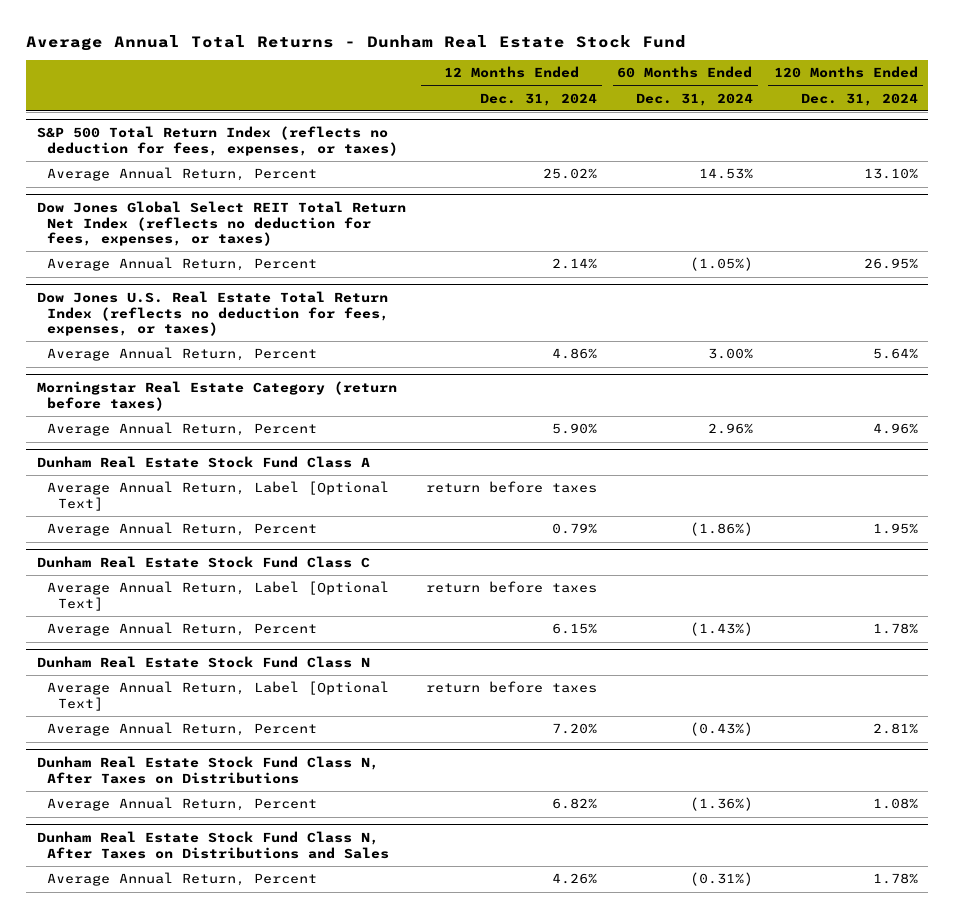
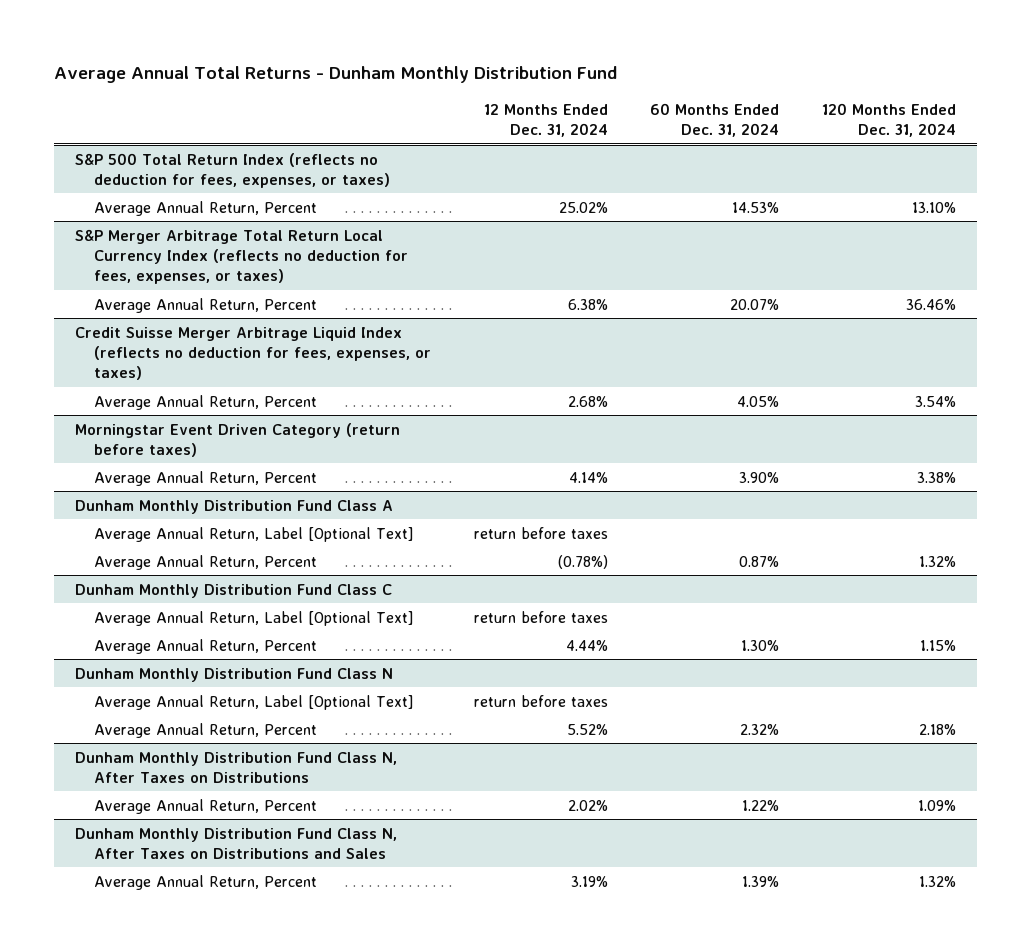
- Average Annual Total Returns - Dunham Real Estate Stock Fund
+ Average Annual Total Returns - Dunham Monthly Distribution Fund
- Dow Jones Global Select REIT Total Return Net Index (reflects no deduction for fees, expenses, or taxes)
- Average Annual Return, Percent | 2.14% | (1.05%) | 26.95%
- Dow Jones U.S. Real Estate Total Return Index (reflects no deduction for fees, expenses, or taxes)
- Average Annual Return, Percent | 4.86% | 3.00% | 5.64%
- Morningstar Real Estate Category (return before taxes)
- Average Annual Return, Percent | 5.90% | 2.96% | 4.96%
- Dunham Real Estate Stock Fund Class A
+ S&P Merger Arbitrage Total Return Local Currency Index (reflects no deduction for fees, expenses, or taxes)
+ Average Annual Return, Percent | 6.38% | 20.07% | 36.46%
+ Credit Suisse Merger Arbitrage Liquid Index (reflects no deduction for fees, expenses, or taxes)
+ Average Annual Return, Percent | 2.68% | 4.05% | 3.54%
+ Morningstar Event Driven Category (return before taxes)
+ Average Annual Return, Percent | 4.14% | 3.90% | 3.38%
+ Dunham Monthly Distribution Fund Class A
- Average Annual Return, Percent | 0.79% | (1.86%) | 1.95%
- Dunham Real Estate Stock Fund Class C
+ Average Annual Return, Percent | (0.78%) | 0.87% | 1.32%
+ Dunham Monthly Distribution Fund Class C
- Average Annual Return, Percent | 6.15% | (1.43%) | 1.78%
- Dunham Real Estate Stock Fund Class N
+ Average Annual Return, Percent | 4.44% | 1.30% | 1.15%
+ Dunham Monthly Distribution Fund Class N
- Average Annual Return, Percent | 7.20% | (0.43%) | 2.81%
- Dunham Real Estate Stock Fund Class N, After Taxes on Distributions
- Average Annual Return, Percent | 6.82% | (1.36%) | 1.08%
- Dunham Real Estate Stock Fund Class N, After Taxes on Distributions and Sales
- Average Annual Return, Percent | 4.26% | (0.31%) | 1.78%
+ Average Annual Return, Percent | 5.52% | 2.32% | 2.18%
+ Dunham Monthly Distribution Fund Class N, After Taxes on Distributions
+ Average Annual Return, Percent | 2.02% | 1.22% | 1.09%
+ Dunham Monthly Distribution Fund Class N, After Taxes on Distributions and Sales
+ Average Annual Return, Percent | 3.19% | 1.39% | 1.32%

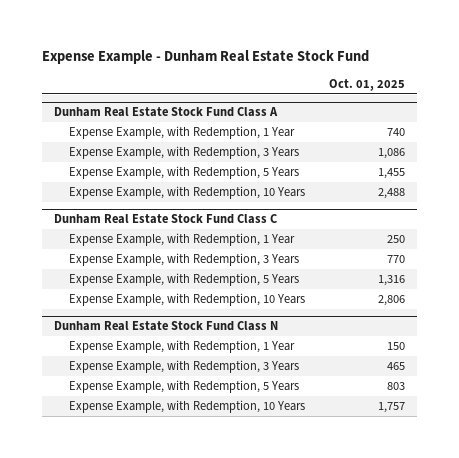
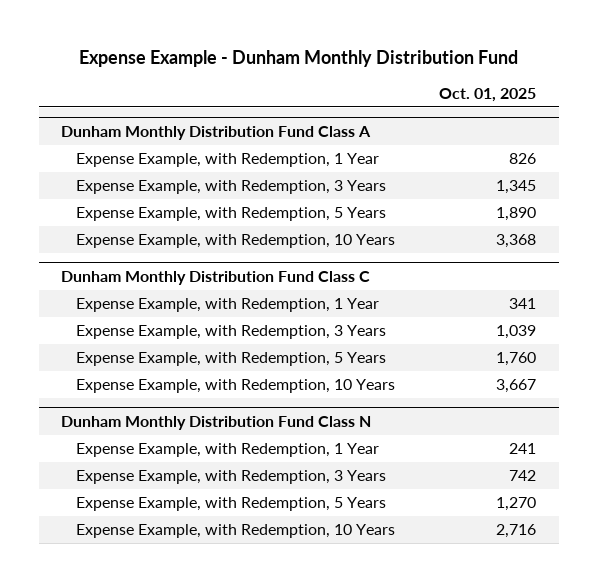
- Expense Example - Dunham Real Estate Stock Fund
+ Expense Example - Dunham Monthly Distribution Fund
- Dunham Real Estate Stock Fund Class A
- Expense Example, with Redemption, 1 Year | 740
- Expense Example, with Redemption, 3 Years | 1,086
- Expense Example, with Redemption, 5 Years | 1,455
- Expense Example, with Redemption, 10 Years | 2,488
- Dunham Real Estate Stock Fund Class C
- Expense Example, with Redemption, 1 Year | 250
- Expense Example, with Redemption, 3 Years | 770
- Expense Example, with Redemption, 5 Years | 1,316
- Expense Example, with Redemption, 10 Years | 2,806
- Dunham Real Estate Stock Fund Class N
- Expense Example, with Redemption, 1 Year | 150
- Expense Example, with Redemption, 3 Years | 465
- Expense Example, with Redemption, 5 Years | 803
- Expense Example, with Redemption, 10 Years | 1,757
+ Dunham Monthly Distribution Fund Class A
+ Expense Example, with Redemption, 1 Year | 826
+ Expense Example, with Redemption, 3 Years | 1,345
+ Expense Example, with Redemption, 5 Years | 1,890
+ Expense Example, with Redemption, 10 Years | 3,368
+ Dunham Monthly Distribution Fund Class C
+ Expense Example, with Redemption, 1 Year | 341
+ Expense Example, with Redemption, 3 Years | 1,039
+ Expense Example, with Redemption, 5 Years | 1,760
+ Expense Example, with Redemption, 10 Years | 3,667
+ Dunham Monthly Distribution Fund Class N
+ Expense Example, with Redemption, 1 Year | 241
+ Expense Example, with Redemption, 3 Years | 742
+ Expense Example, with Redemption, 5 Years | 1,270
+ Expense Example, with Redemption, 10 Years | 2,716

